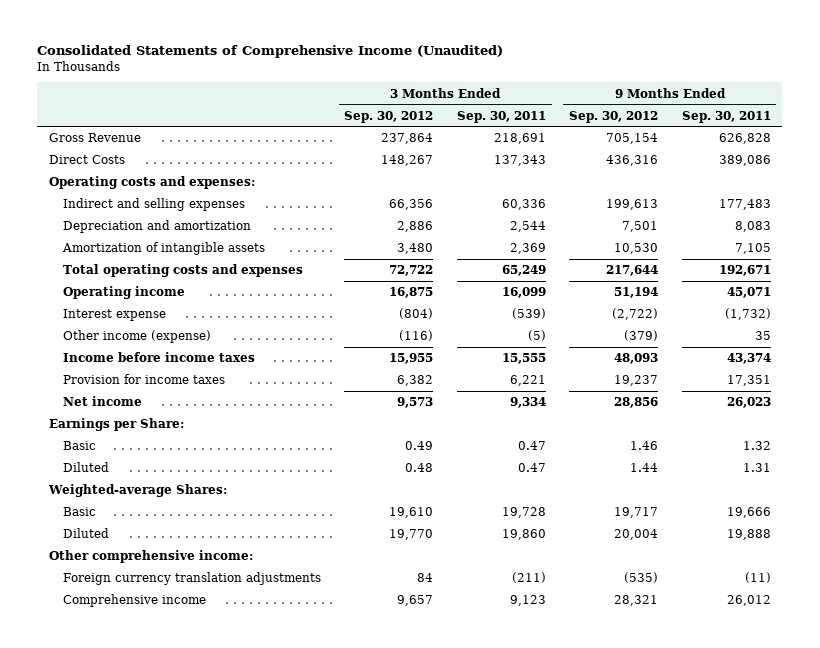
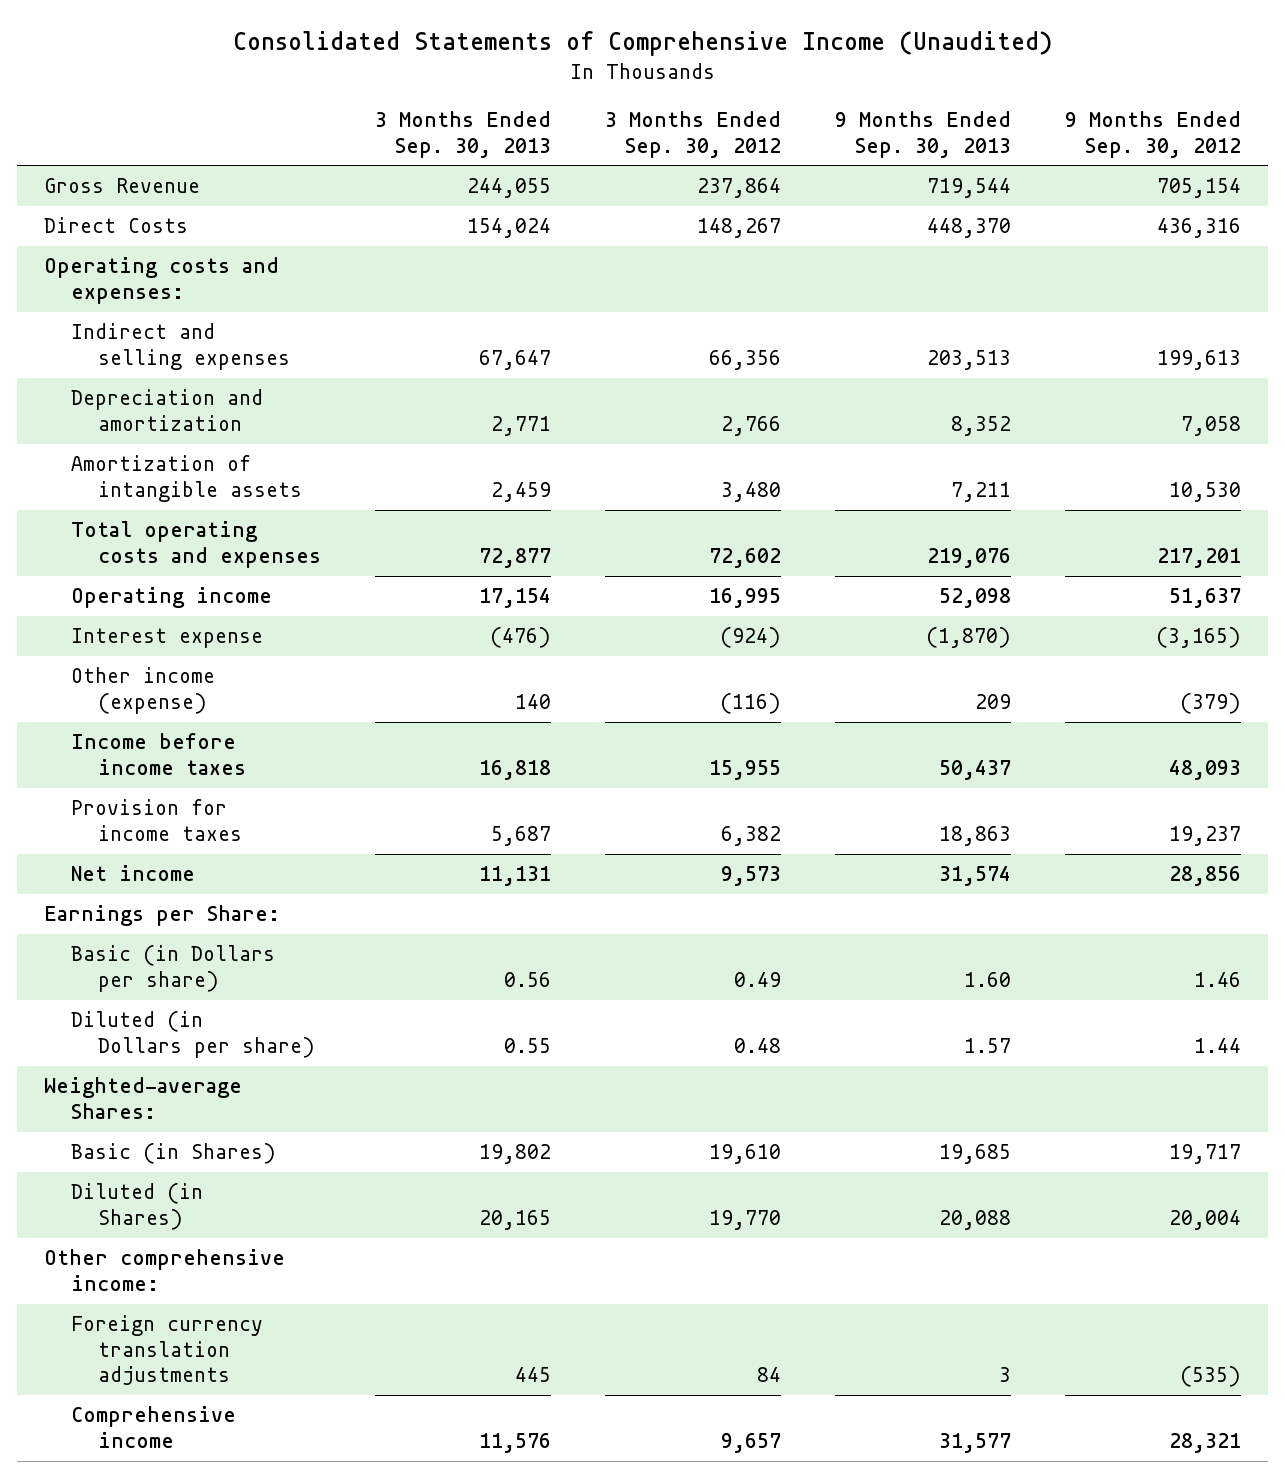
- | 3 Months Ended Sep. 30, 2012 | 3 Months Ended Sep. 30, 2011 | 9 Months Ended Sep. 30, 2012 | 9 Months Ended Sep. 30, 2011
+ | 3 Months Ended Sep. 30, 2013 | 3 Months Ended Sep. 30, 2012 | 9 Months Ended Sep. 30, 2013 | 9 Months Ended Sep. 30, 2012
- Depreciation and amortization | 2,886 | 2,544 | 7,501 | 8,083
+ Depreciation and amortization | 2,771 | 2,766 | 8,352 | 7,058
- Total operating costs and expenses | 72,722 | 65,249 | 217,644 | 192,671
- Operating income | 16,875 | 16,099 | 51,194 | 45,071
- Interest expense | (804) | (539) | (2,722) | (1,732)
+ Total operating costs and expenses | 72,877 | 72,602 | 219,076 | 217,201
+ Operating income | 17,154 | 16,995 | 52,098 | 51,637
+ Interest expense | (476) | (924) | (1,870) | (3,165)
- Basic | 0.49 | 0.47 | 1.46 | 1.32
- Diluted | 0.48 | 0.47 | 1.44 | 1.31
+ Basic (in Dollars per share) | 0.56 | 0.49 | 1.60 | 1.46
+ Diluted (in Dollars per share) | 0.55 | 0.48 | 1.57 | 1.44
- Basic | 19,610 | 19,728 | 19,717 | 19,666
- Diluted | 19,770 | 19,860 | 20,004 | 19,888
+ Basic (in Shares) | 19,802 | 19,610 | 19,685 | 19,717
+ Diluted (in Shares) | 20,165 | 19,770 | 20,088 | 20,004

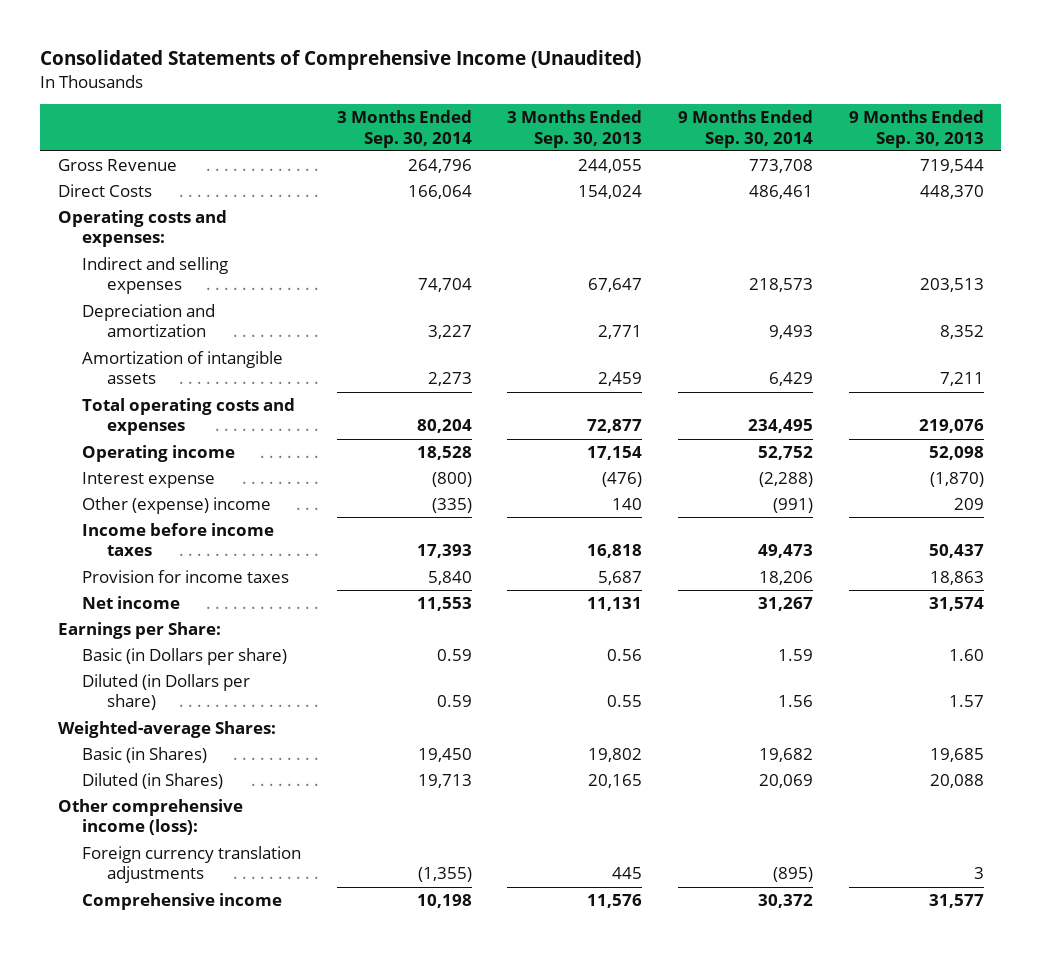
- | 3 Months Ended Sep. 30, 2013 | 3 Months Ended Sep. 30, 2012 | 9 Months Ended Sep. 30, 2013 | 9 Months Ended Sep. 30, 2012
+ | 3 Months Ended Sep. 30, 2014 | 3 Months Ended Sep. 30, 2013 | 9 Months Ended Sep. 30, 2014 | 9 Months Ended Sep. 30, 2013
- Other income (expense) | 140 | (116) | 209 | (379)
+ Other (expense) income | (335) | 140 | (991) | 209
- Other comprehensive income:
+ Other comprehensive income (loss):

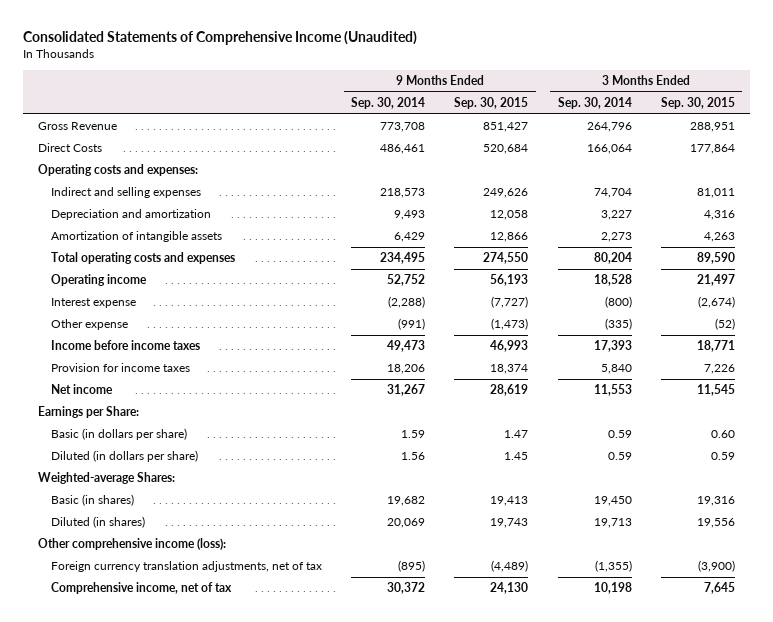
- | 3 Months Ended Sep. 30, 2014 | 3 Months Ended Sep. 30, 2013 | 9 Months Ended Sep. 30, 2014 | 9 Months Ended Sep. 30, 2013
+ | 9 Months Ended Sep. 30, 2014 | 9 Months Ended Sep. 30, 2015 | 3 Months Ended Sep. 30, 2014 | 3 Months Ended Sep. 30, 2015
- Other (expense) income | (335) | 140 | (991) | 209
+ Other expense | (991) | (1,473) | (335) | (52)
- Basic (in Dollars per share) | 0.59 | 0.56 | 1.59 | 1.60
- Diluted (in Dollars per share) | 0.59 | 0.55 | 1.56 | 1.57
+ Basic (in dollars per share) | 1.59 | 1.47 | 0.59 | 0.60
+ Diluted (in dollars per share) | 1.56 | 1.45 | 0.59 | 0.59
- Basic (in Shares) | 19,450 | 19,802 | 19,682 | 19,685
- Diluted (in Shares) | 19,713 | 20,165 | 20,069 | 20,088
+ Basic (in shares) | 19,682 | 19,413 | 19,450 | 19,316
+ Diluted (in shares) | 20,069 | 19,743 | 19,713 | 19,556
- Foreign currency translation adjustments | (1,355) | 445 | (895) | 3
- Comprehensive income | 10,198 | 11,576 | 30,372 | 31,577
+ Foreign currency translation adjustments, net of tax | (895) | (4,489) | (1,355) | (3,900)
+ Comprehensive income, net of tax | 30,372 | 24,130 | 10,198 | 7,645

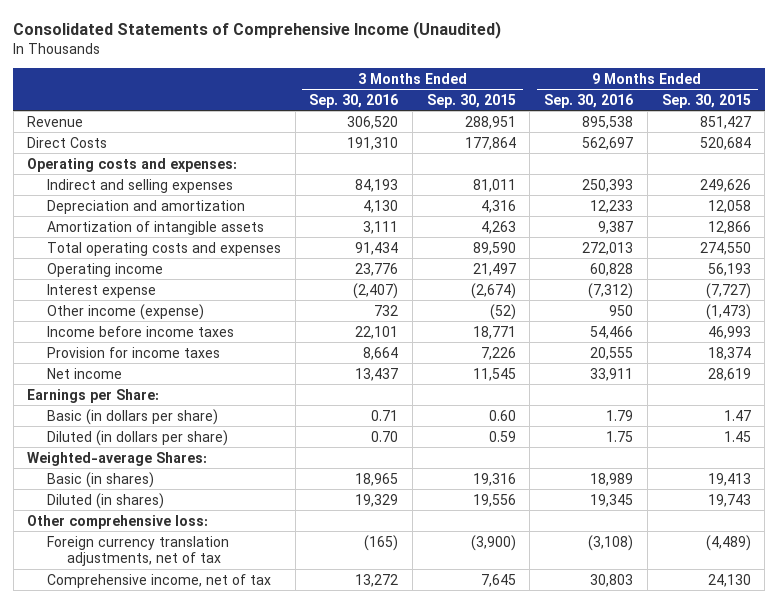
- | 9 Months Ended Sep. 30, 2014 | 9 Months Ended Sep. 30, 2015 | 3 Months Ended Sep. 30, 2014 | 3 Months Ended Sep. 30, 2015
+ | 3 Months Ended Sep. 30, 2016 | 3 Months Ended Sep. 30, 2015 | 9 Months Ended Sep. 30, 2016 | 9 Months Ended Sep. 30, 2015
- Gross Revenue | 773,708 | 851,427 | 264,796 | 288,951
+ Revenue | 306,520 | 288,951 | 895,538 | 851,427
- Other expense | (991) | (1,473) | (335) | (52)
+ Other income (expense) | 732 | (52) | 950 | (1,473)
- Other comprehensive income (loss):
+ Other comprehensive loss:

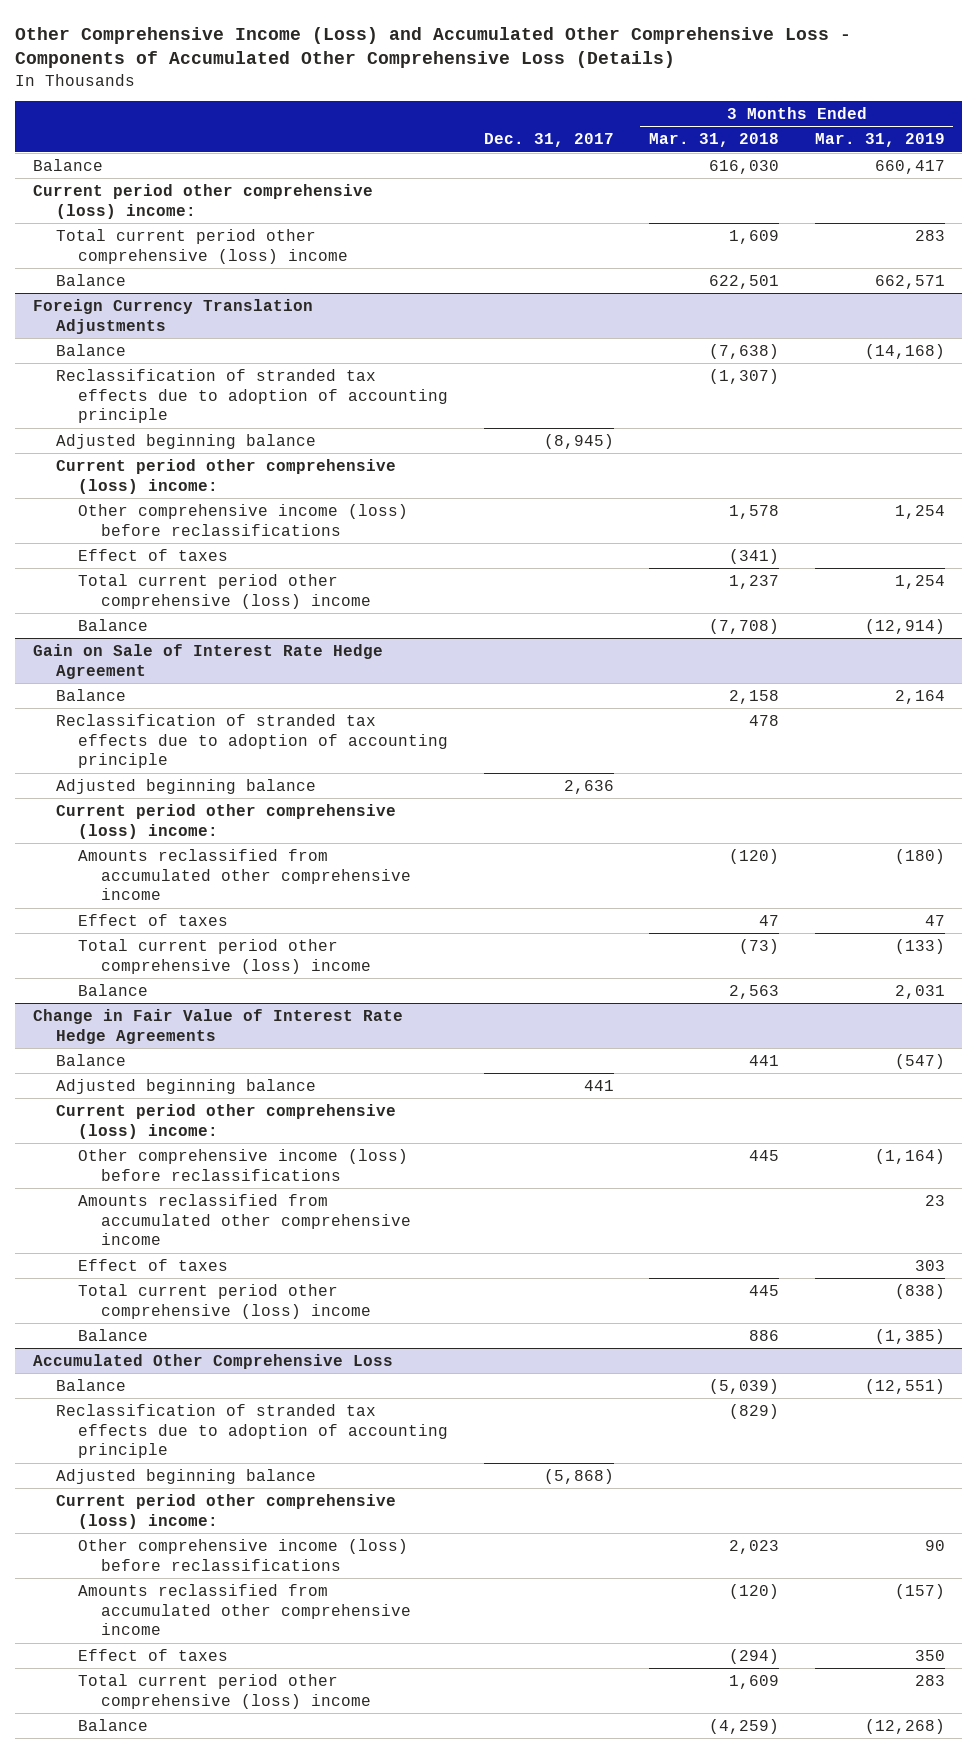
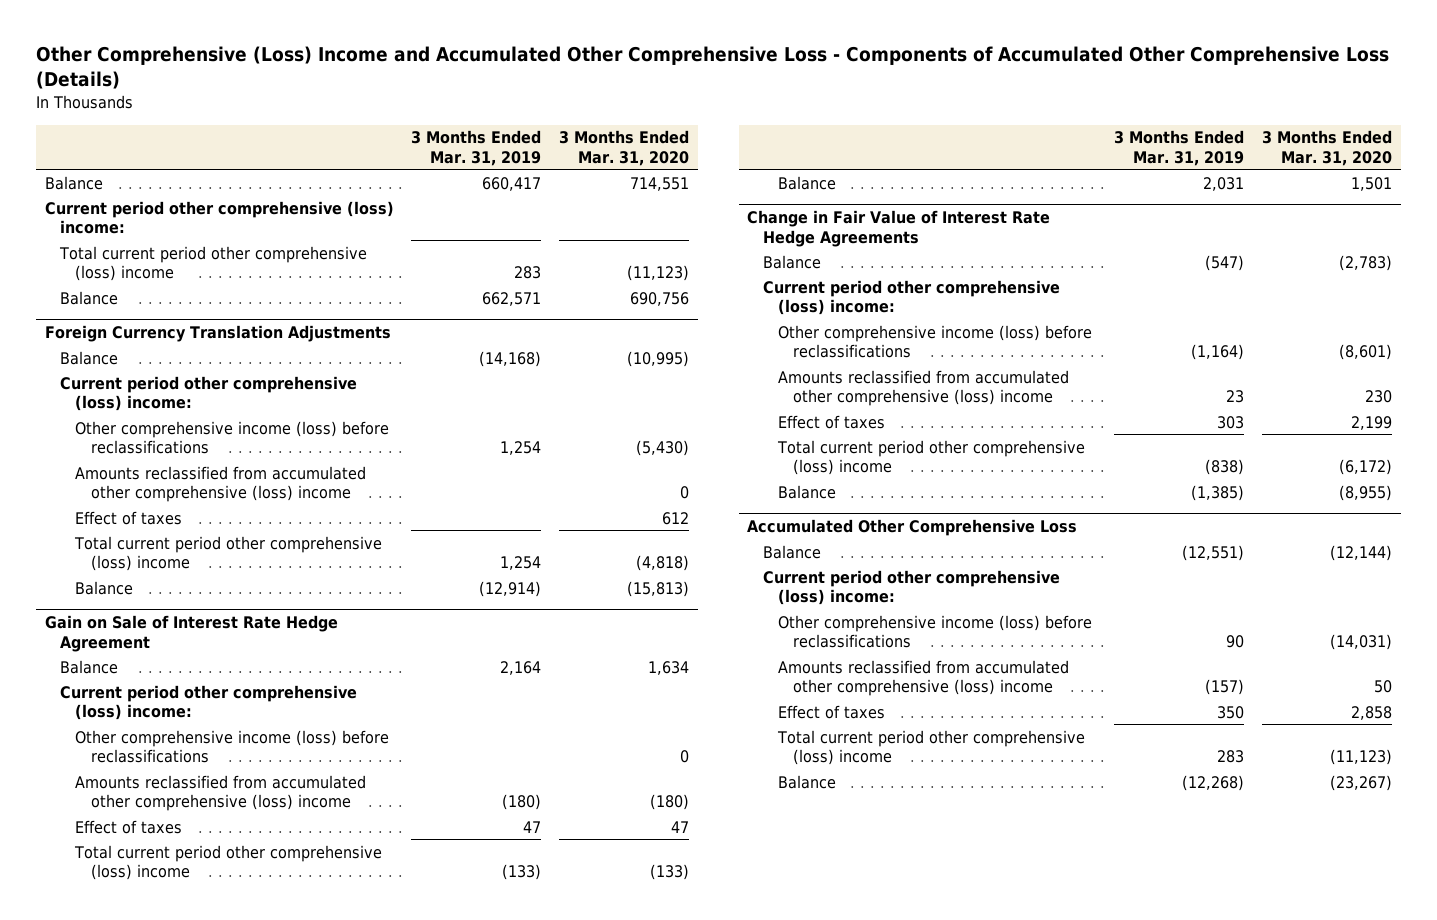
- Other Comprehensive Income (Loss) and Accumulated Other Comprehensive Loss - Components of Accumulated Other Comprehensive Loss (Details)
+ Other Comprehensive (Loss) Income and Accumulated Other Comprehensive Loss - Components of Accumulated Other Comprehensive Loss (Details)
- | Dec. 31, 2017 | 3 Months Ended Mar. 31, 2018 | 3 Months Ended Mar. 31, 2019
+ | 3 Months Ended Mar. 31, 2019 | 3 Months Ended Mar. 31, 2020
@ Foreign Currency Translation Adjustments
- Reclassification of stranded tax effects due to adoption of accounting principle | | (1,307) |
- Adjusted beginning balance | (8,945) | |
+ Amounts reclassified from accumulated other comprehensive (loss) income | | 0
@ Gain on Sale of Interest Rate Hedge Agreement
- Reclassification of stranded tax effects due to adoption of accounting principle | | 478 |
- Adjusted beginning balance | 2,636 | |
- Amounts reclassified from accumulated other comprehensive income | | (120) | (180)
+ Other comprehensive income (loss) before reclassifications | | 0
+ Amounts reclassified from accumulated other comprehensive (loss) income | (180) | (180)
@ Change in Fair Value of Interest Rate Hedge Agreements
- Adjusted beginning balance | 441 | |
- Amounts reclassified from accumulated other comprehensive income | | | 23
+ Amounts reclassified from accumulated other comprehensive (loss) income | 23 | 230
@ Accumulated Other Comprehensive Loss
- Reclassification of stranded tax effects due to adoption of accounting principle | | (829) |
- Adjusted beginning balance | (5,868) | |
- Amounts reclassified from accumulated other comprehensive income | | (120) | (157)
+ Amounts reclassified from accumulated other comprehensive (loss) income | (157) | 50

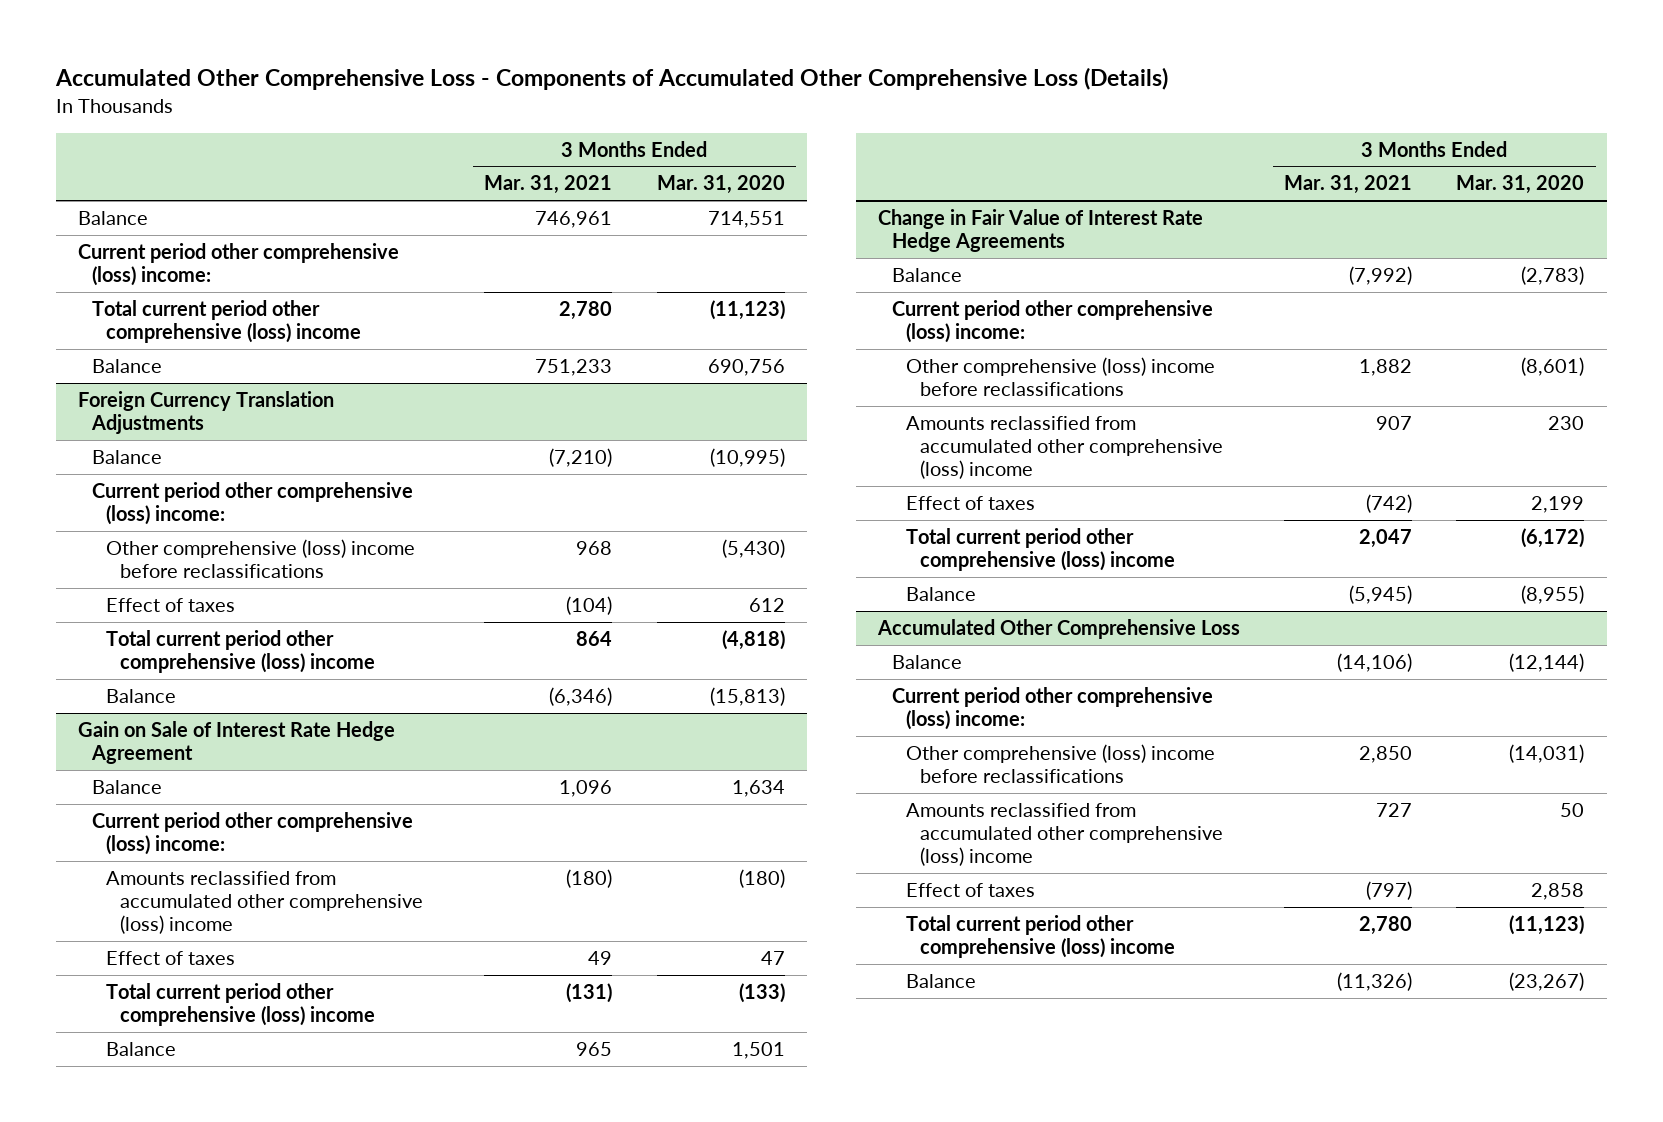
- Other Comprehensive (Loss) Income and Accumulated Other Comprehensive Loss - Components of Accumulated Other Comprehensive Loss (Details)
+ Accumulated Other Comprehensive Loss - Components of Accumulated Other Comprehensive Loss (Details)
- | 3 Months Ended Mar. 31, 2019 | 3 Months Ended Mar. 31, 2020
+ | 3 Months Ended Mar. 31, 2021 | 3 Months Ended Mar. 31, 2020
@ Foreign Currency Translation Adjustments
- Other comprehensive income (loss) before reclassifications | 1,254 | (5,430)
- Amounts reclassified from accumulated other comprehensive (loss) income | | 0
+ Other comprehensive (loss) income before reclassifications | 968 | (5,430)
@ Gain on Sale of Interest Rate Hedge Agreement
- Other comprehensive income (loss) before reclassifications | | 0
@ Change in Fair Value of Interest Rate Hedge Agreements
- Other comprehensive income (loss) before reclassifications | (1,164) | (8,601)
+ Other comprehensive (loss) income before reclassifications | 1,882 | (8,601)
@ Accumulated Other Comprehensive Loss
- Other comprehensive income (loss) before reclassifications | 90 | (14,031)
+ Other comprehensive (loss) income before reclassifications | 2,850 | (14,031)

